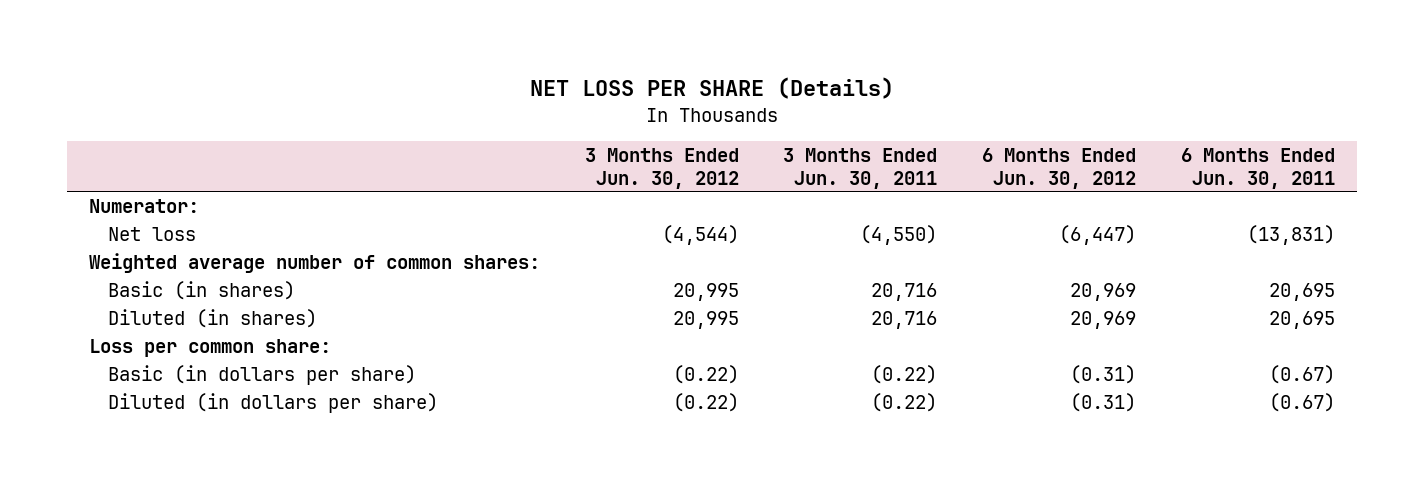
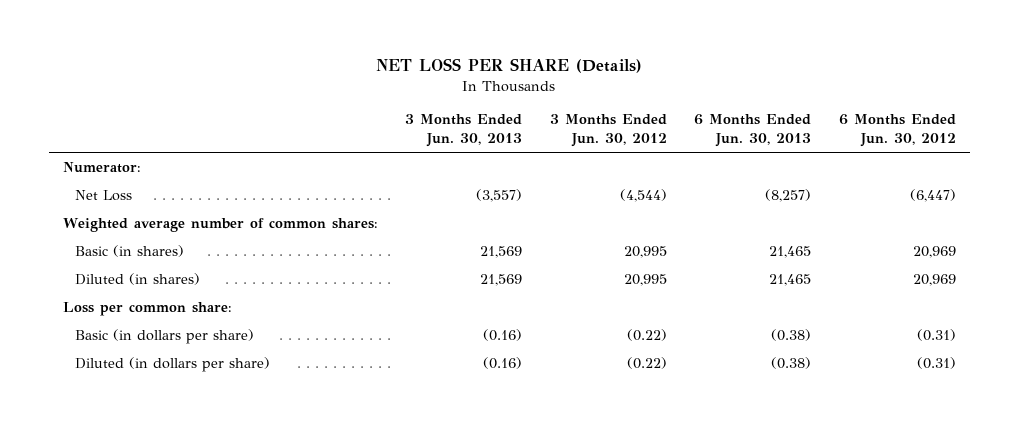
- | 3 Months Ended Jun. 30, 2012 | 3 Months Ended Jun. 30, 2011 | 6 Months Ended Jun. 30, 2012 | 6 Months Ended Jun. 30, 2011
+ | 3 Months Ended Jun. 30, 2013 | 3 Months Ended Jun. 30, 2012 | 6 Months Ended Jun. 30, 2013 | 6 Months Ended Jun. 30, 2012
- Net loss | (4,544) | (4,550) | (6,447) | (13,831)
+ Net Loss | (3,557) | (4,544) | (8,257) | (6,447)

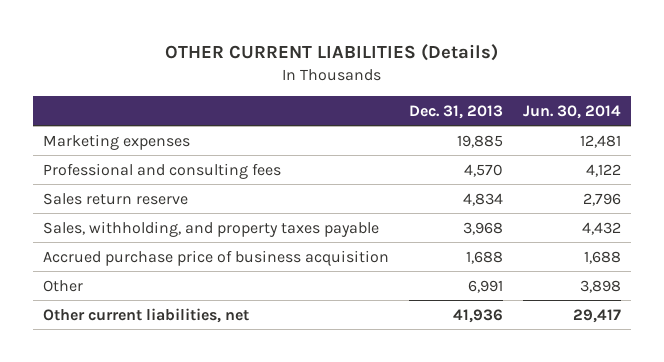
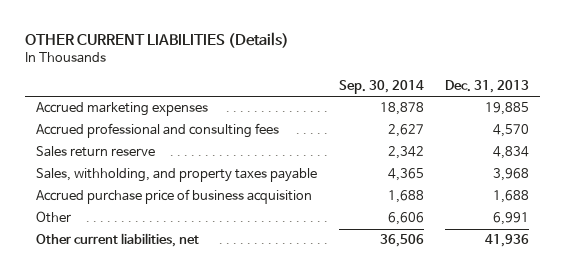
- | Dec. 31, 2013 | Jun. 30, 2014
+ | Sep. 30, 2014 | Dec. 31, 2013
- Marketing expenses | 19,885 | 12,481
- Professional and consulting fees | 4,570 | 4,122
+ Accrued marketing expenses | 18,878 | 19,885
+ Accrued professional and consulting fees | 2,627 | 4,570

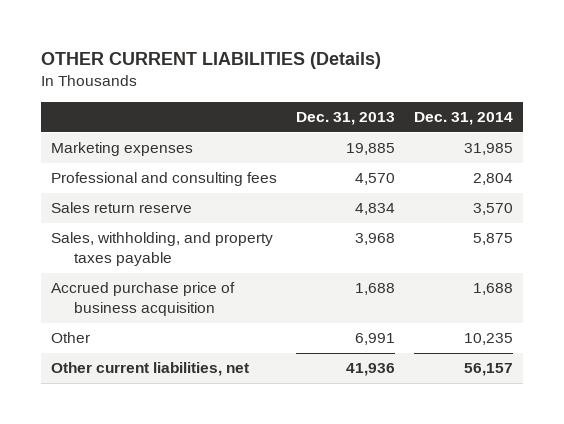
- | Sep. 30, 2014 | Dec. 31, 2013
+ | Dec. 31, 2013 | Dec. 31, 2014
- Accrued marketing expenses | 18,878 | 19,885
- Accrued professional and consulting fees | 2,627 | 4,570
+ Marketing expenses | 19,885 | 31,985
+ Professional and consulting fees | 4,570 | 2,804

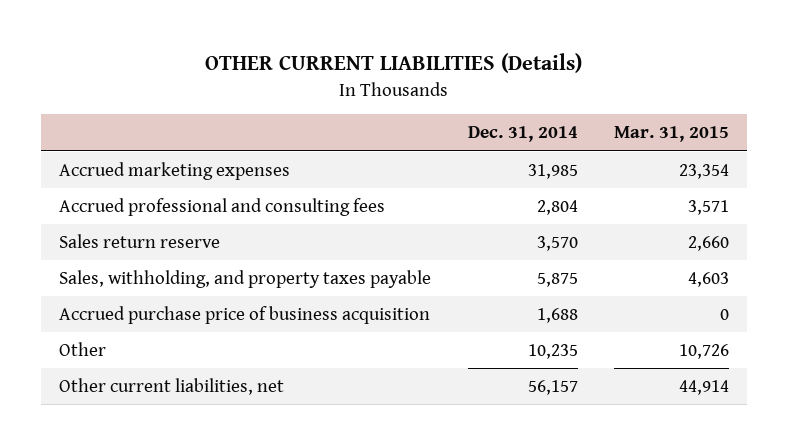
- | Dec. 31, 2013 | Dec. 31, 2014
+ | Dec. 31, 2014 | Mar. 31, 2015
- Marketing expenses | 19,885 | 31,985
- Professional and consulting fees | 4,570 | 2,804
+ Accrued marketing expenses | 31,985 | 23,354
+ Accrued professional and consulting fees | 2,804 | 3,571

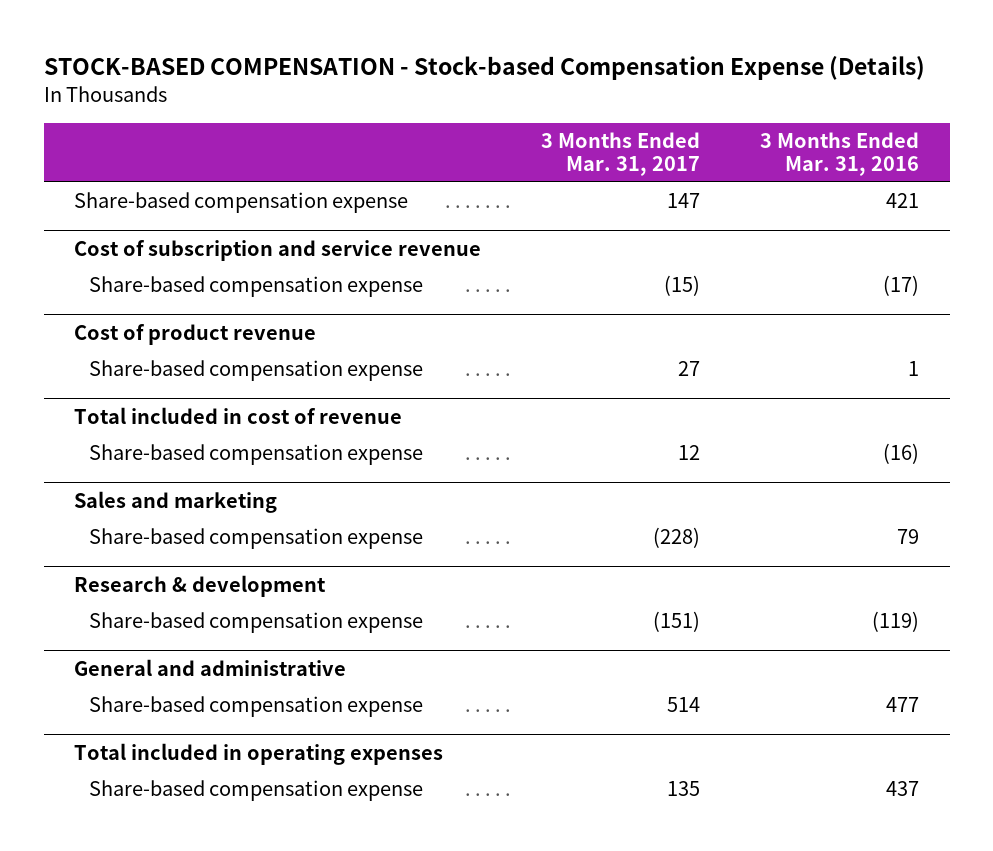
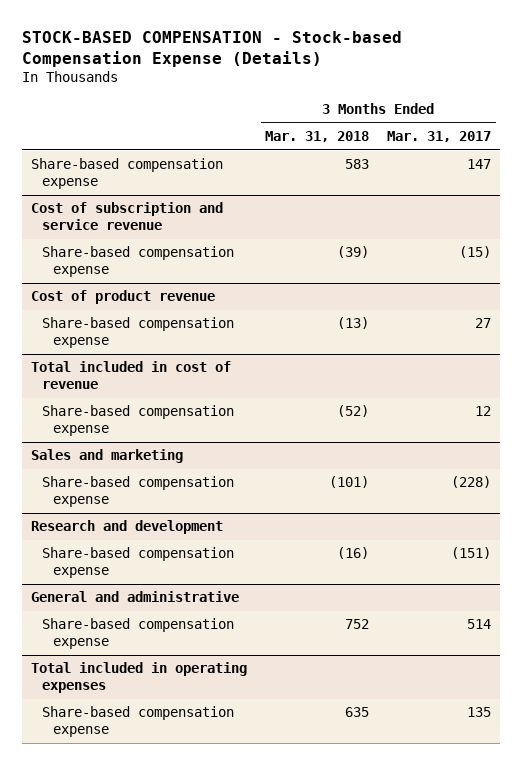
- | 3 Months Ended Mar. 31, 2017 | 3 Months Ended Mar. 31, 2016
+ | 3 Months Ended Mar. 31, 2018 | 3 Months Ended Mar. 31, 2017
- Research & development
+ Research and development

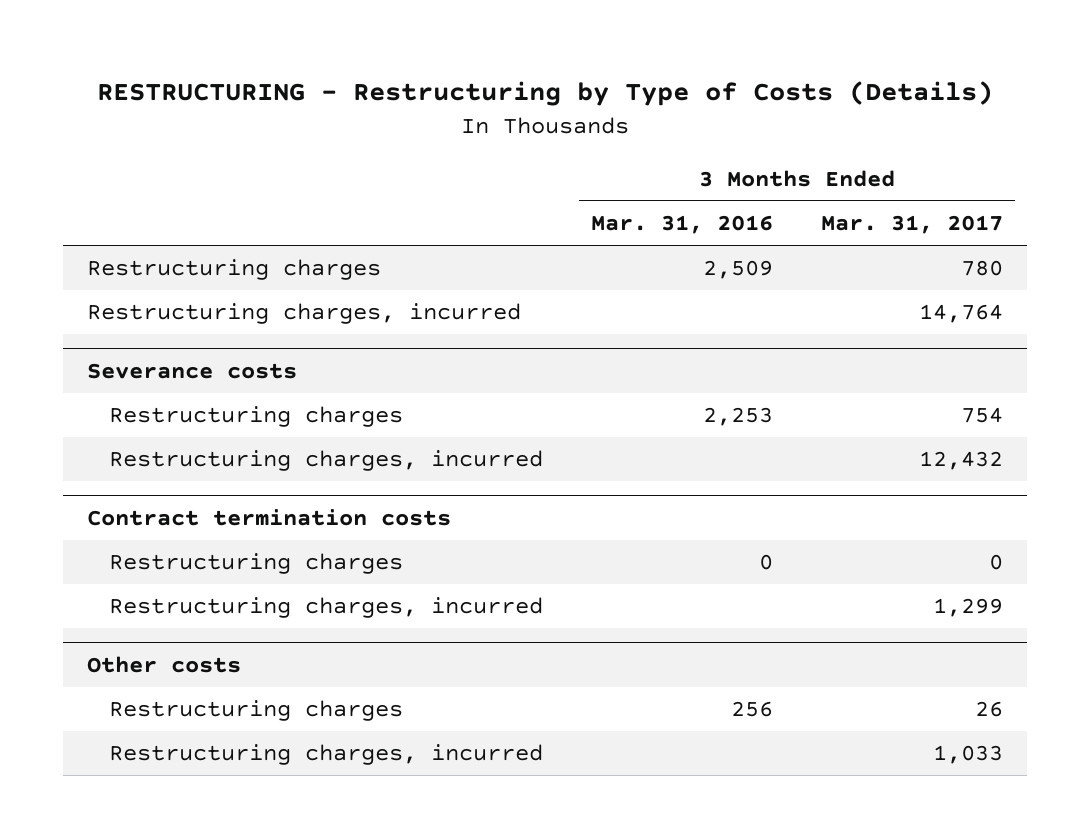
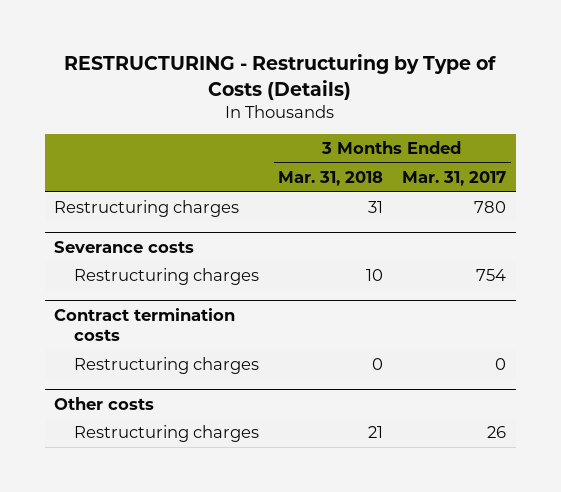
- | 3 Months Ended Mar. 31, 2016 | 3 Months Ended Mar. 31, 2017
+ | 3 Months Ended Mar. 31, 2018 | 3 Months Ended Mar. 31, 2017
- Restructuring charges, incurred | | 14,764
@ Severance costs
- Restructuring charges, incurred | | 12,432
@ Contract termination costs
- Restructuring charges, incurred | | 1,299
@ Other costs
- Restructuring charges, incurred | | 1,033

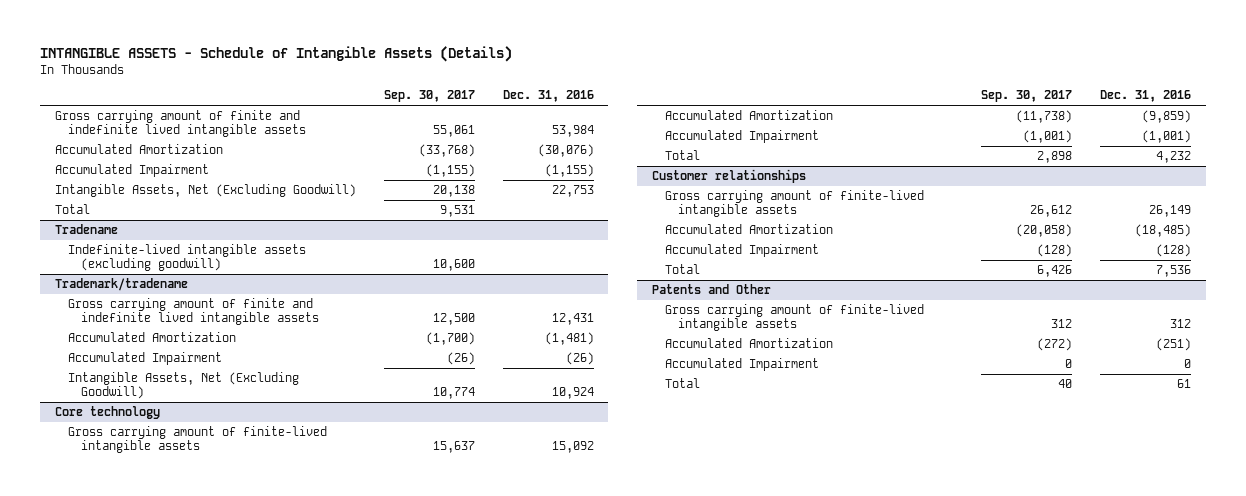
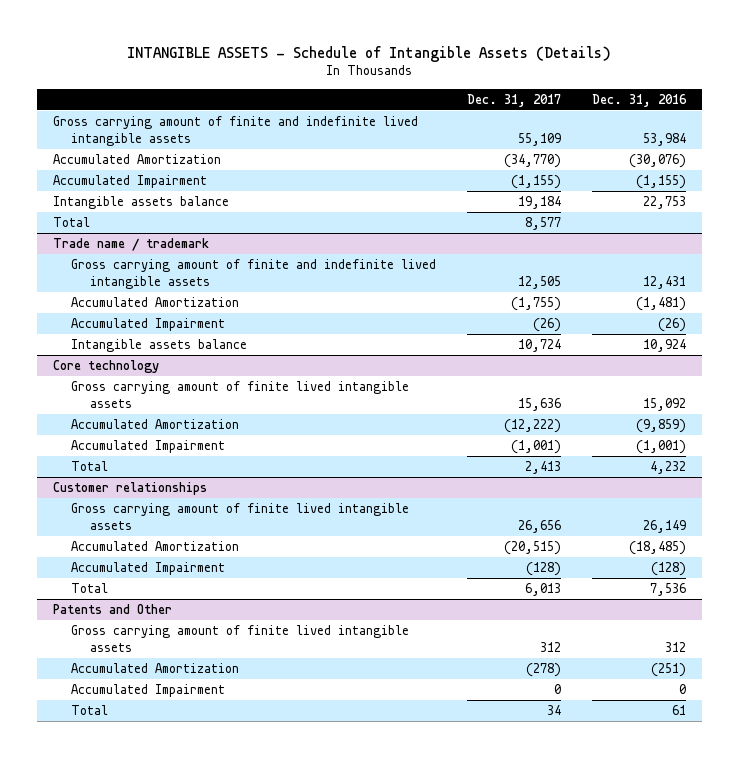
- | Sep. 30, 2017 | Dec. 31, 2016
+ | Dec. 31, 2017 | Dec. 31, 2016
- Intangible Assets, Net (Excluding Goodwill) | 20,138 | 22,753
+ Intangible assets balance | 19,184 | 22,753
- Tradename
- Indefinite-lived intangible assets (excluding goodwill) | 10,600 |
- Trademark/tradename
+ Trade name / trademark
- Intangible Assets, Net (Excluding Goodwill) | 10,774 | 10,924
+ Intangible assets balance | 10,724 | 10,924
@ Core technology
- Gross carrying amount of finite-lived intangible assets | 15,637 | 15,092
+ Gross carrying amount of finite lived intangible assets | 15,636 | 15,092
@ Customer relationships
- Gross carrying amount of finite-lived intangible assets | 26,612 | 26,149
+ Gross carrying amount of finite lived intangible assets | 26,656 | 26,149
@ Patents and Other
- Gross carrying amount of finite-lived intangible assets | 312 | 312
+ Gross carrying amount of finite lived intangible assets | 312 | 312

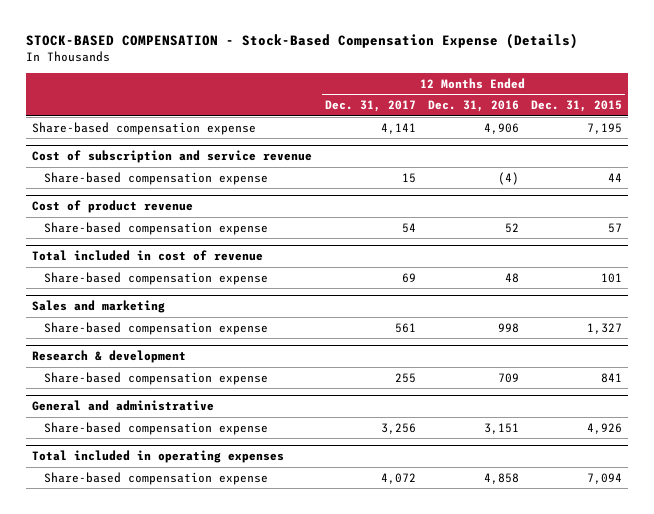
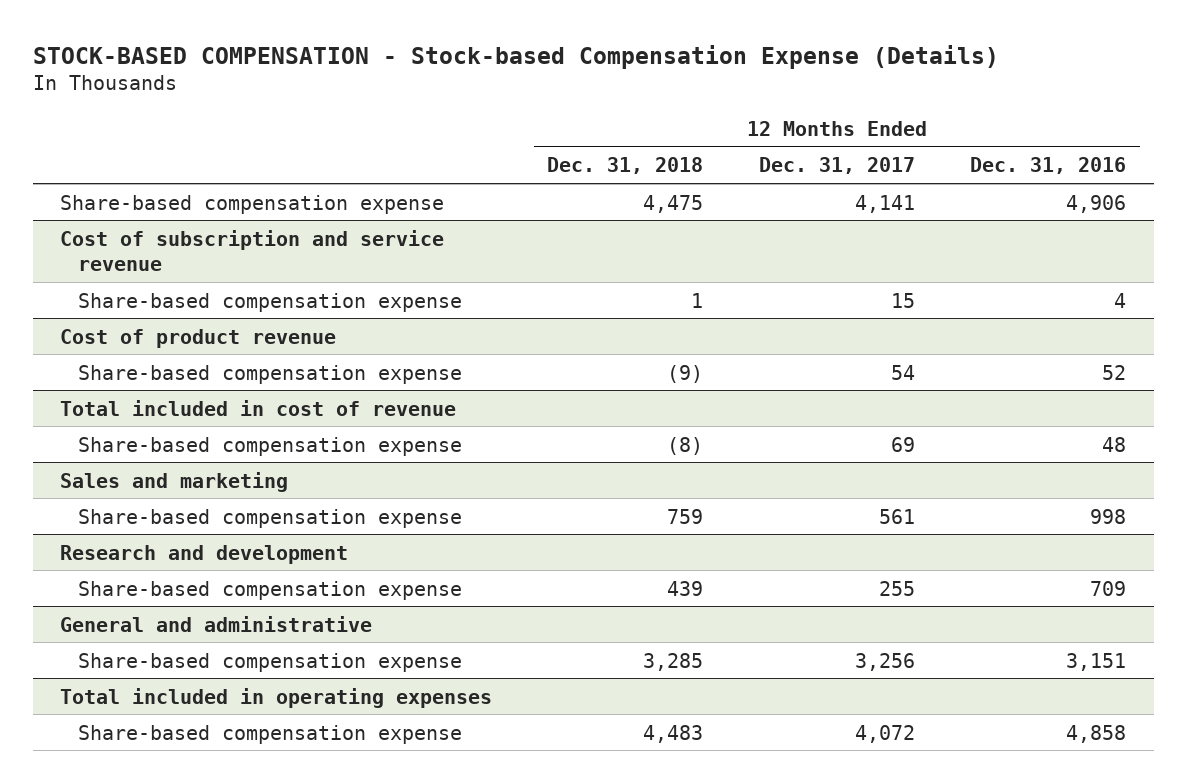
- STOCK-BASED COMPENSATION - Stock-Based Compensation Expense (Details)
+ STOCK-BASED COMPENSATION - Stock-based Compensation Expense (Details)
- | 12 Months Ended Dec. 31, 2017 | 12 Months Ended Dec. 31, 2016 | 12 Months Ended Dec. 31, 2015
+ | 12 Months Ended Dec. 31, 2018 | 12 Months Ended Dec. 31, 2017 | 12 Months Ended Dec. 31, 2016
@ Cost of subscription and service revenue
- Share-based compensation expense | 15 | (4) | 44
+ Share-based compensation expense | 1 | 15 | 4
- Research & development
+ Research and development

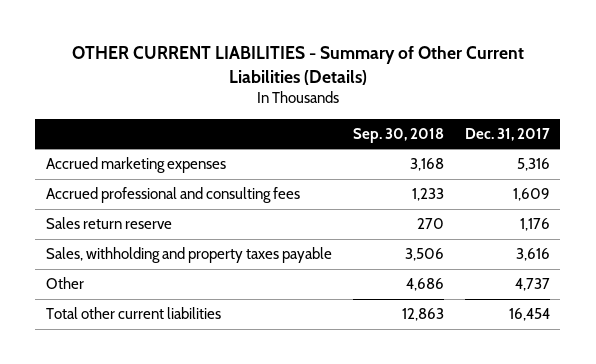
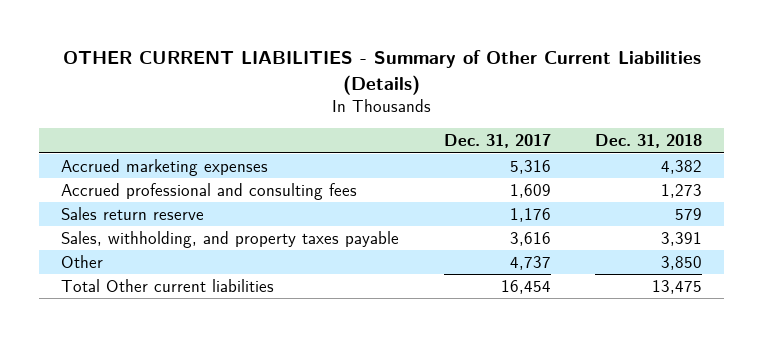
- | Sep. 30, 2018 | Dec. 31, 2017
+ | Dec. 31, 2017 | Dec. 31, 2018
- Sales, withholding and property taxes payable | 3,506 | 3,616
+ Sales, withholding, and property taxes payable | 3,616 | 3,391
- Total other current liabilities | 12,863 | 16,454
+ Total Other current liabilities | 16,454 | 13,475

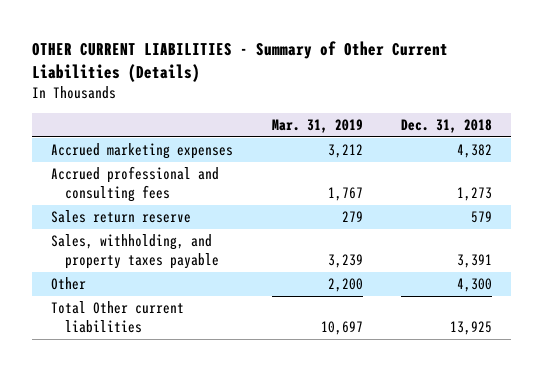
- | Dec. 31, 2017 | Dec. 31, 2018
+ | Mar. 31, 2019 | Dec. 31, 2018
- Other | 4,737 | 3,850
- Total Other current liabilities | 16,454 | 13,475
+ Other | 2,200 | 4,300
+ Total Other current liabilities | 10,697 | 13,925

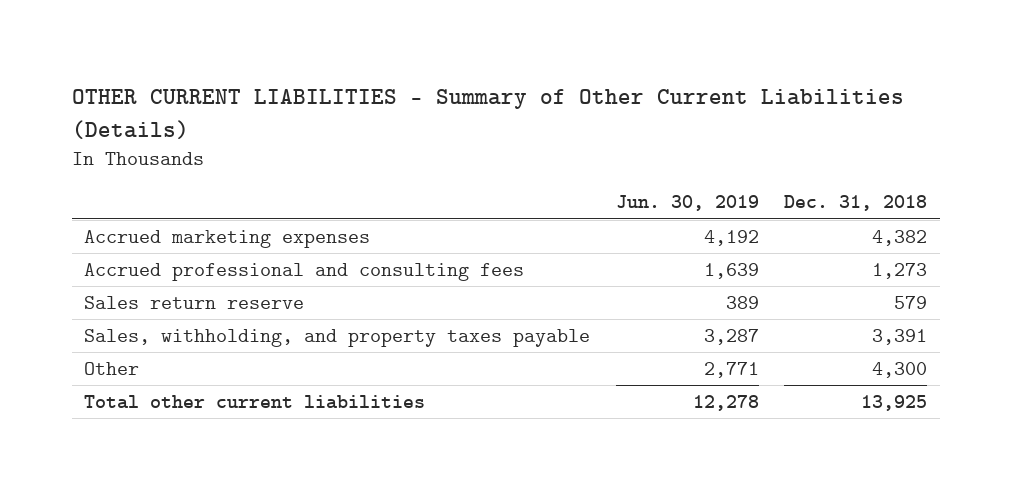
- | Mar. 31, 2019 | Dec. 31, 2018
+ | Jun. 30, 2019 | Dec. 31, 2018
- Total Other current liabilities | 10,697 | 13,925
+ Total other current liabilities | 12,278 | 13,925

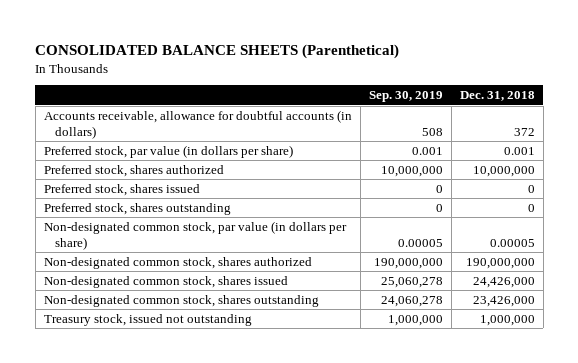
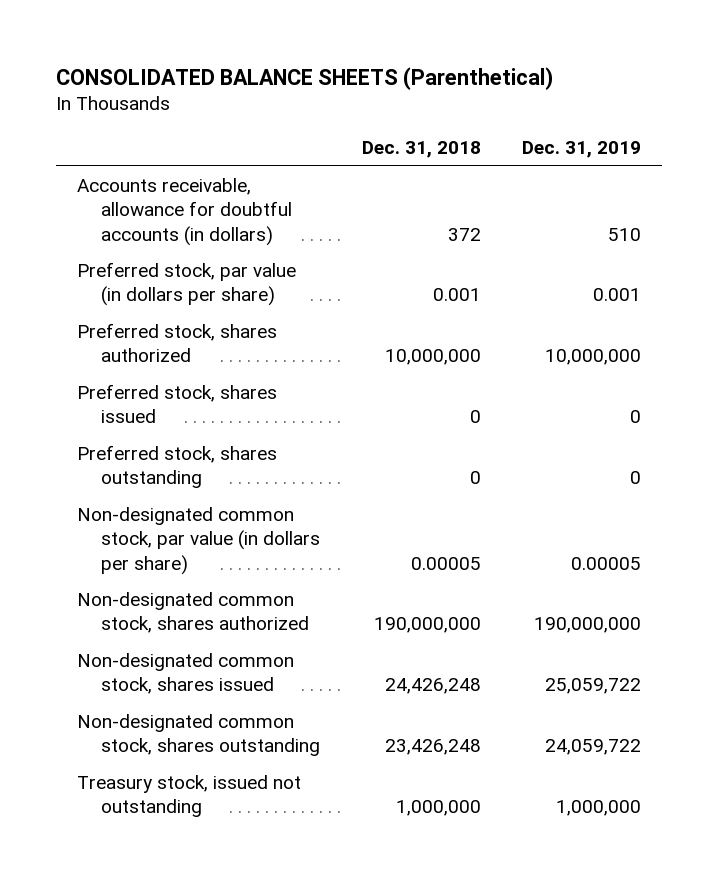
- | Sep. 30, 2019 | Dec. 31, 2018
+ | Dec. 31, 2018 | Dec. 31, 2019
- Non-designated common stock, shares issued | 25,060,278 | 24,426,000
- Non-designated common stock, shares outstanding | 24,060,278 | 23,426,000
+ Non-designated common stock, shares issued | 24,426,248 | 25,059,722
+ Non-designated common stock, shares outstanding | 23,426,248 | 24,059,722

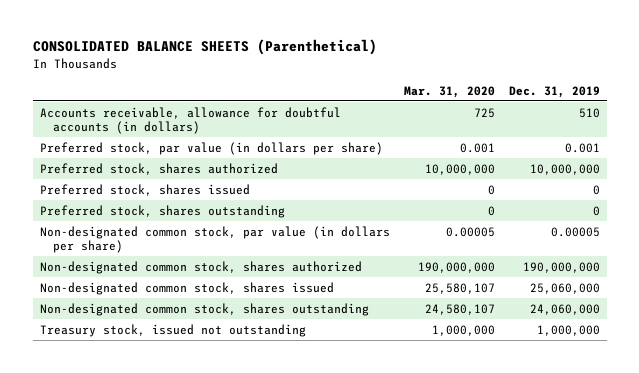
- | Dec. 31, 2018 | Dec. 31, 2019
+ | Mar. 31, 2020 | Dec. 31, 2019
- Non-designated common stock, shares issued | 24,426,248 | 25,059,722
- Non-designated common stock, shares outstanding | 23,426,248 | 24,059,722
+ Non-designated common stock, shares issued | 25,580,107 | 25,060,000
+ Non-designated common stock, shares outstanding | 24,580,107 | 24,060,000

